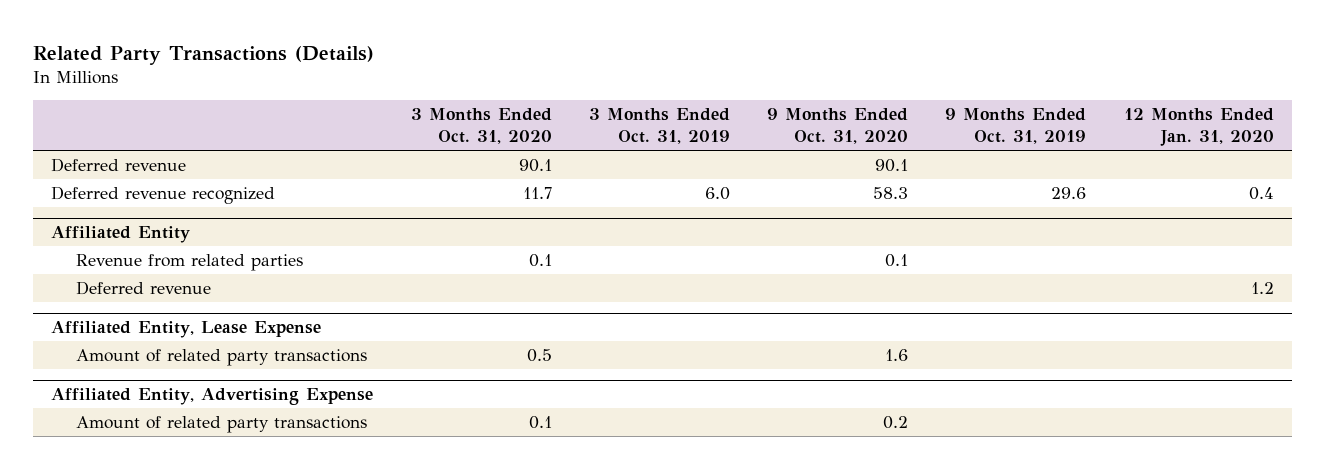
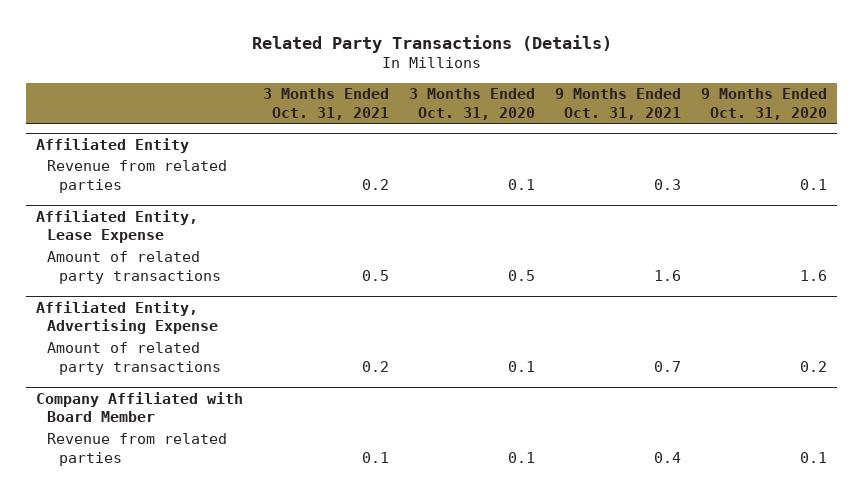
- | 3 Months Ended Oct. 31, 2020 | 3 Months Ended Oct. 31, 2019 | 9 Months Ended Oct. 31, 2020 | 9 Months Ended Oct. 31, 2019 | 12 Months Ended Jan. 31, 2020
+ | 3 Months Ended Oct. 31, 2021 | 3 Months Ended Oct. 31, 2020 | 9 Months Ended Oct. 31, 2021 | 9 Months Ended Oct. 31, 2020
- Deferred revenue | 90.1 | | 90.1 | |
- Deferred revenue recognized | 11.7 | 6.0 | 58.3 | 29.6 | 0.4
@ Affiliated Entity
- Deferred revenue | | | | | 1.2
+ Company Affiliated with Board Member
+ Revenue from related parties | 0.1 | 0.1 | 0.4 | 0.1

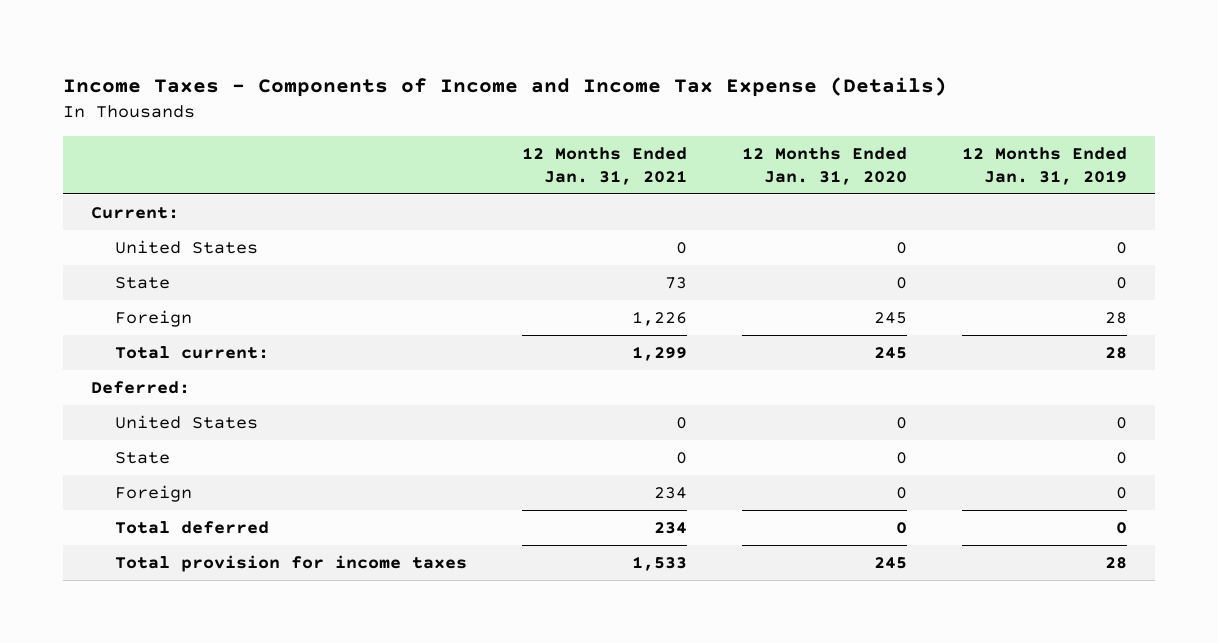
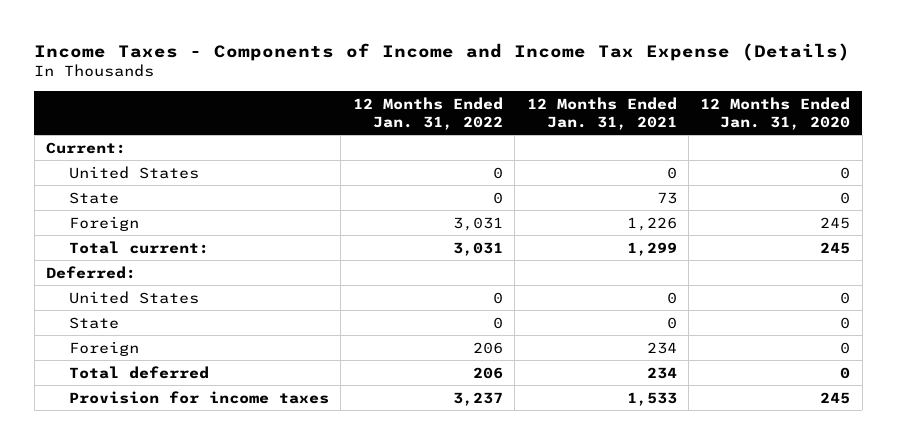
- | 12 Months Ended Jan. 31, 2021 | 12 Months Ended Jan. 31, 2020 | 12 Months Ended Jan. 31, 2019
+ | 12 Months Ended Jan. 31, 2022 | 12 Months Ended Jan. 31, 2021 | 12 Months Ended Jan. 31, 2020
- Total provision for income taxes | 1,533 | 245 | 28
+ Provision for income taxes | 3,237 | 1,533 | 245

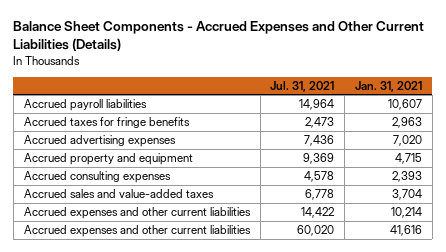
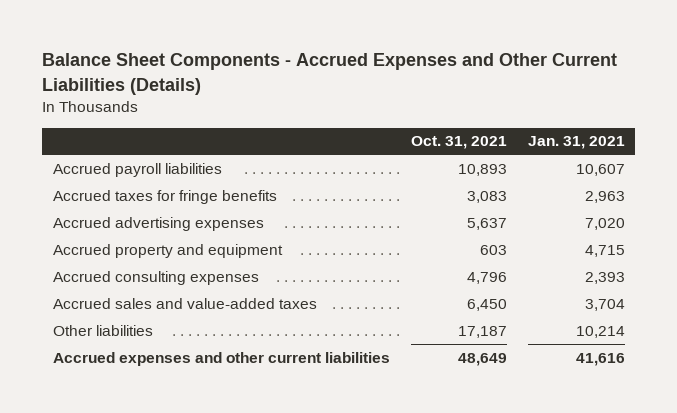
- | Jul. 31, 2021 | Jan. 31, 2021
+ | Oct. 31, 2021 | Jan. 31, 2021
- Accrued expenses and other current liabilities | 14,422 | 10,214
+ Other liabilities | 17,187 | 10,214

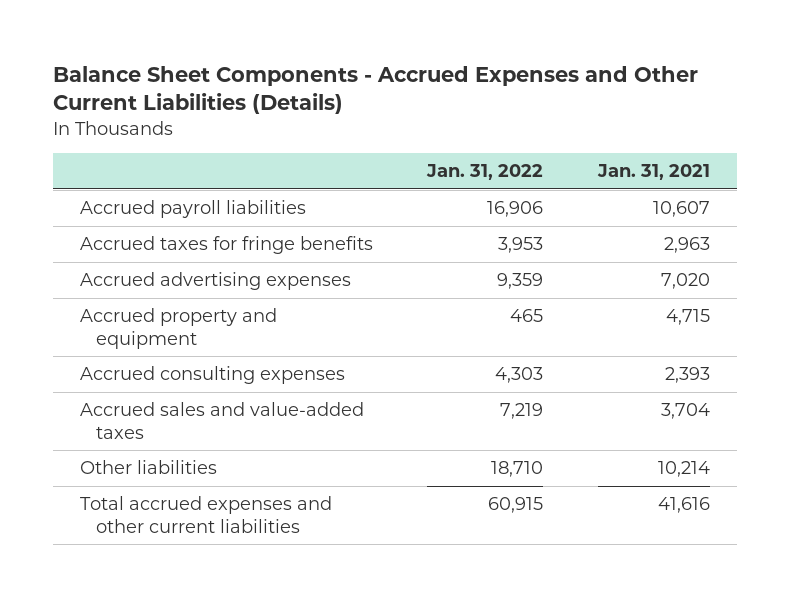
- | Oct. 31, 2021 | Jan. 31, 2021
+ | Jan. 31, 2022 | Jan. 31, 2021
- Accrued expenses and other current liabilities | 48,649 | 41,616
+ Total accrued expenses and other current liabilities | 60,915 | 41,616

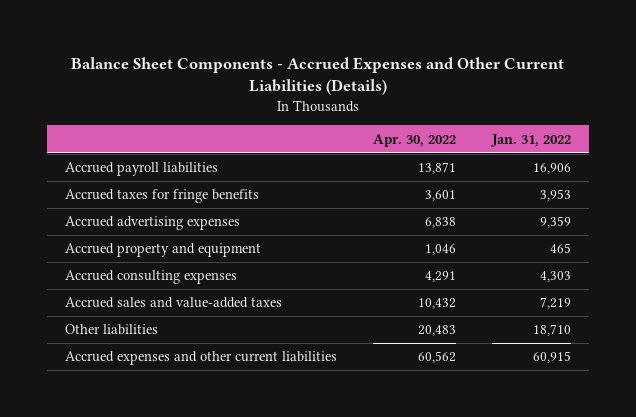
- | Jan. 31, 2022 | Jan. 31, 2021
+ | Apr. 30, 2022 | Jan. 31, 2022
- Total accrued expenses and other current liabilities | 60,915 | 41,616
+ Accrued expenses and other current liabilities | 60,562 | 60,915

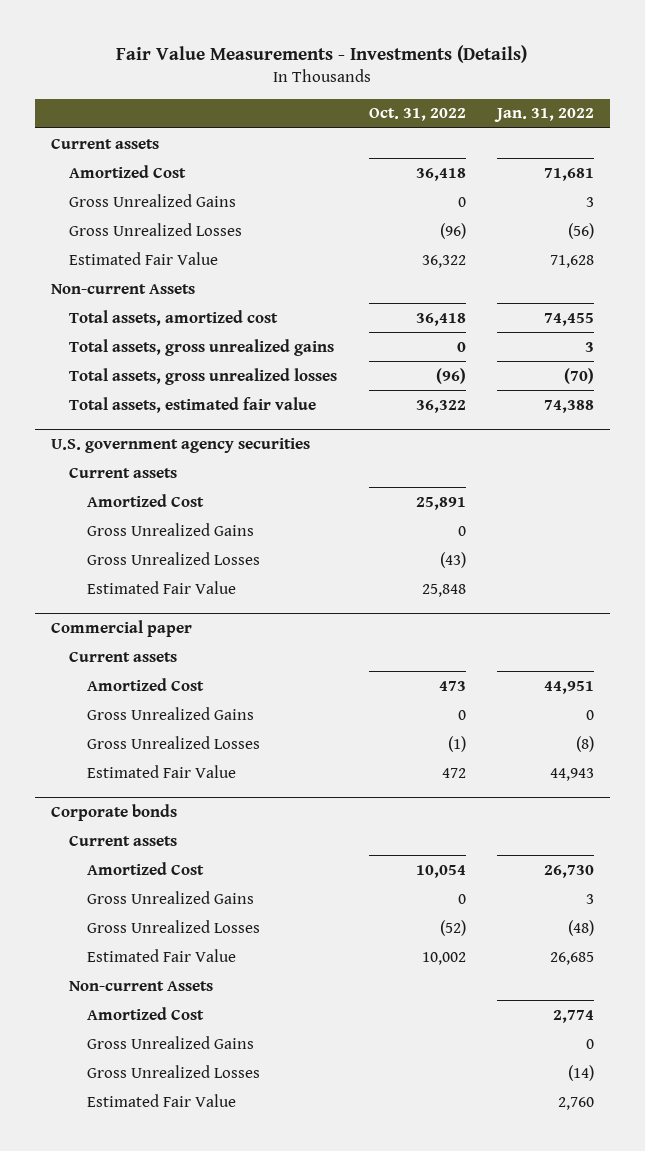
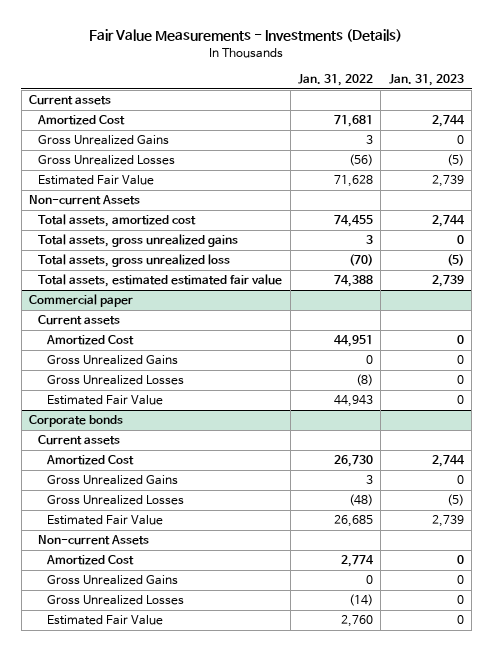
- | Oct. 31, 2022 | Jan. 31, 2022
+ | Jan. 31, 2022 | Jan. 31, 2023
- Total assets, gross unrealized losses | (96) | (70)
- Total assets, estimated fair value | 36,322 | 74,388
- U.S. government agency securities
- Current assets
- Amortized Cost | 25,891 |
- Gross Unrealized Gains | 0 |
- Gross Unrealized Losses | (43) |
- Estimated Fair Value | 25,848 |
+ Total assets, gross unrealized loss | (70) | (5)
+ Total assets, estimated estimated fair value | 74,388 | 2,739

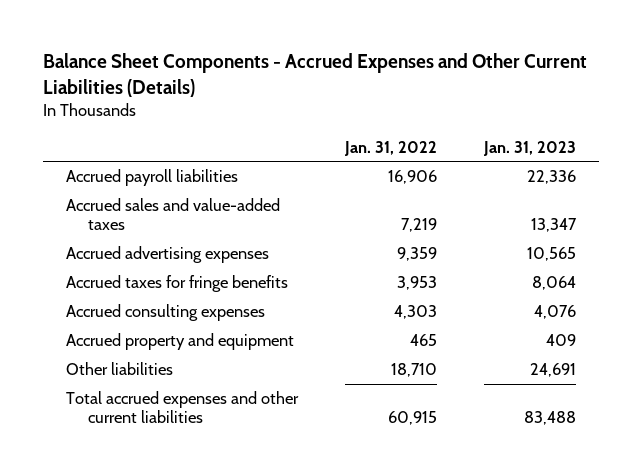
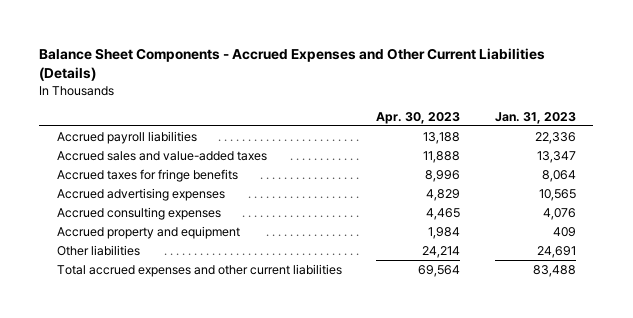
- | Jan. 31, 2022 | Jan. 31, 2023
+ | Apr. 30, 2023 | Jan. 31, 2023
moved down: Accrued advertising expenses | 4,829 | 10,565

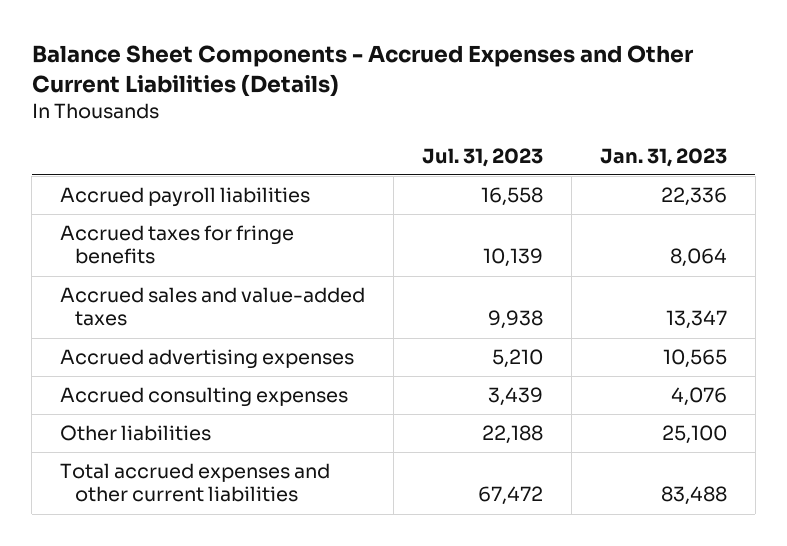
- | Apr. 30, 2023 | Jan. 31, 2023
+ | Jul. 31, 2023 | Jan. 31, 2023
moved down: Accrued sales and value-added taxes | 9,938 | 13,347
- Accrued property and equipment | 1,984 | 409
- Other liabilities | 24,214 | 24,691
+ Other liabilities | 22,188 | 25,100

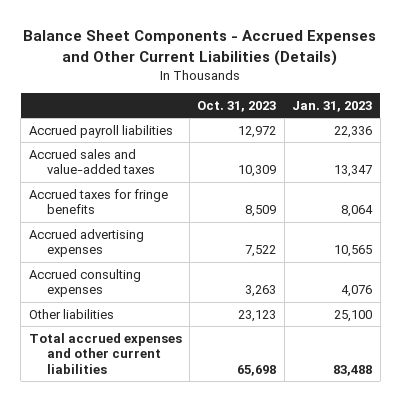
- | Jul. 31, 2023 | Jan. 31, 2023
+ | Oct. 31, 2023 | Jan. 31, 2023
moved down: Accrued taxes for fringe benefits | 8,509 | 8,064

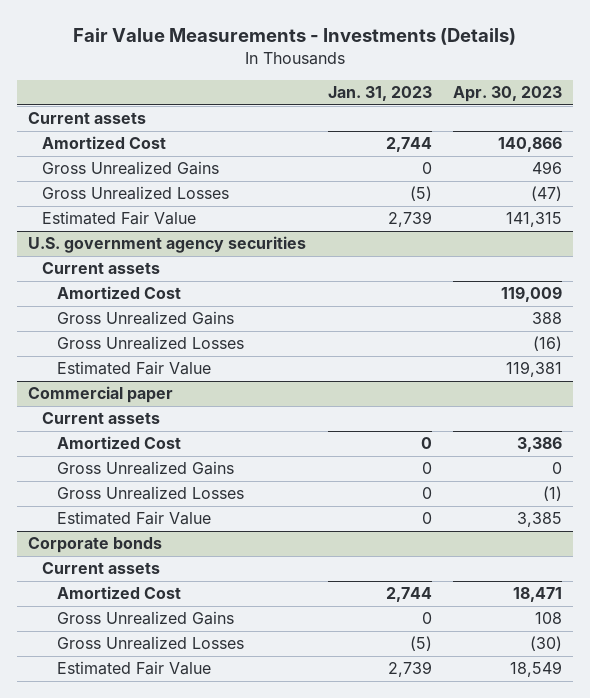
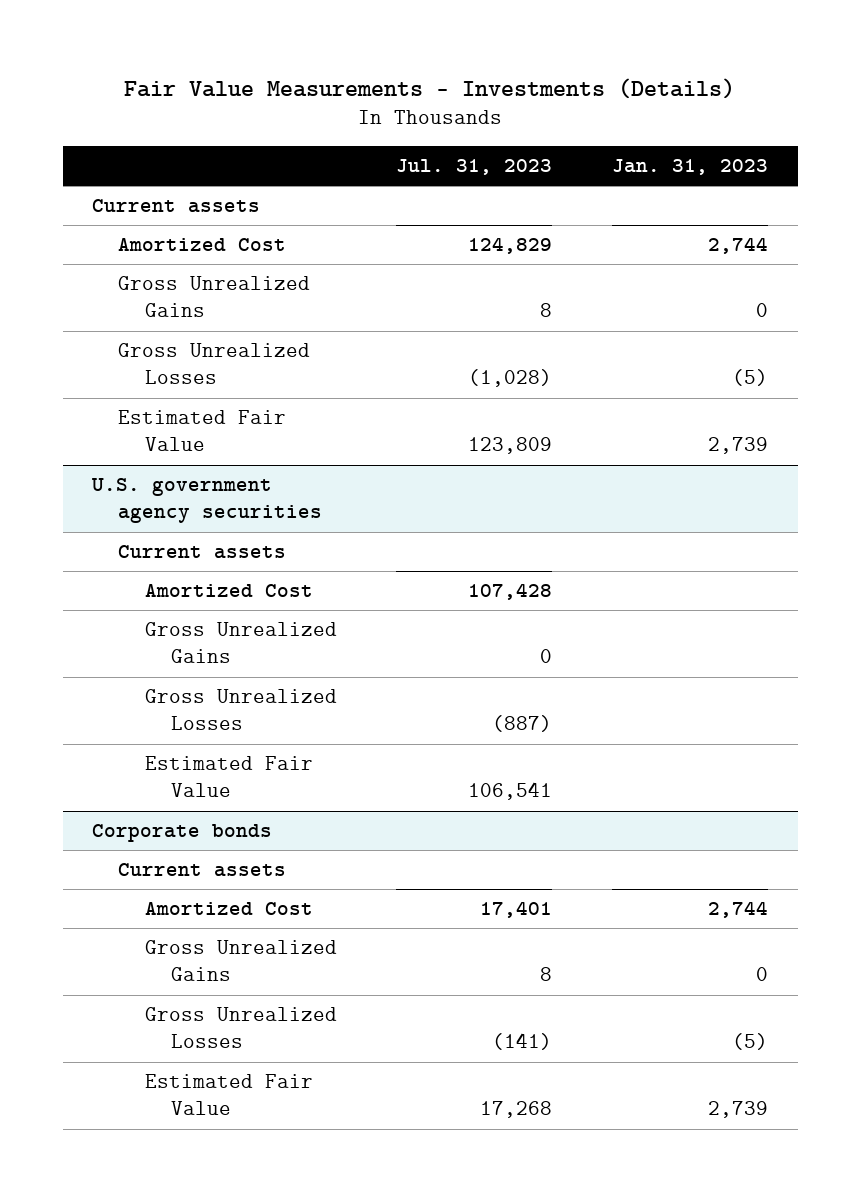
- | Jan. 31, 2023 | Apr. 30, 2023
+ | Jul. 31, 2023 | Jan. 31, 2023
- Commercial paper
- Current assets
- Amortized Cost | 0 | 3,386
- Gross Unrealized Gains | 0 | 0
- Gross Unrealized Losses | 0 | (1)
- Estimated Fair Value | 0 | 3,385

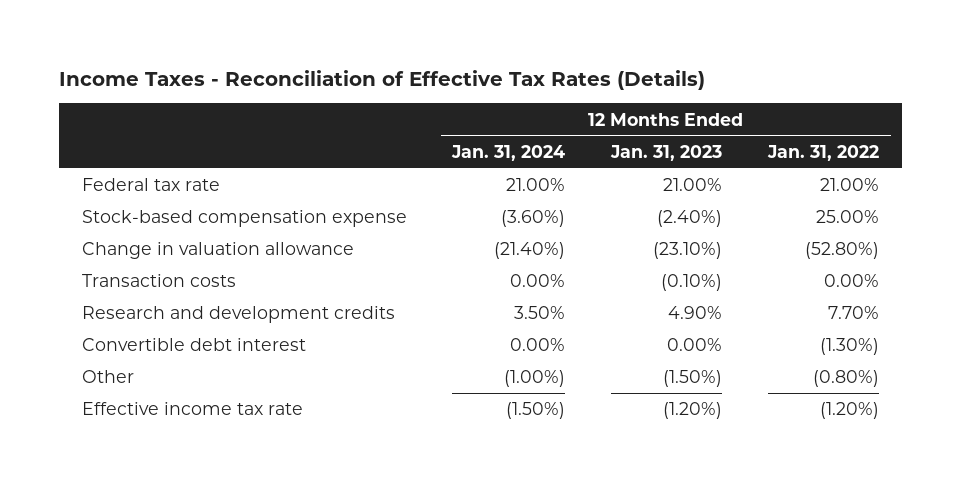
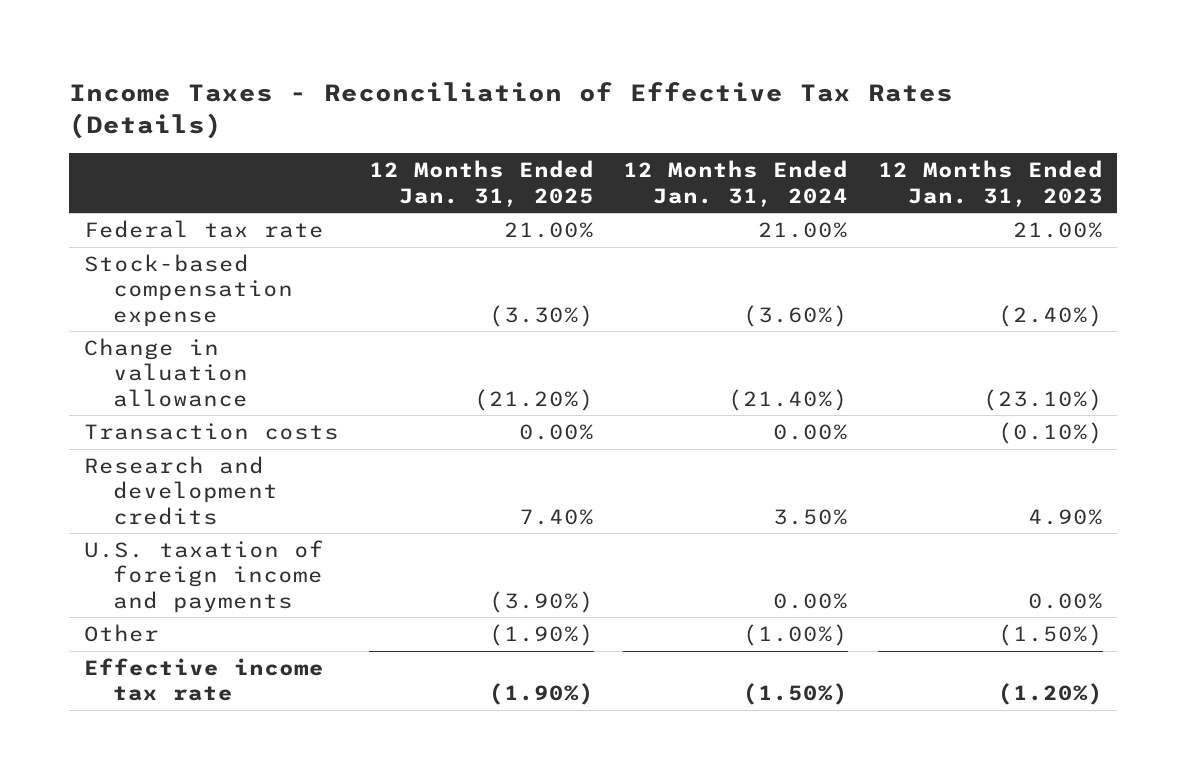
- | 12 Months Ended Jan. 31, 2024 | 12 Months Ended Jan. 31, 2023 | 12 Months Ended Jan. 31, 2022
+ | 12 Months Ended Jan. 31, 2025 | 12 Months Ended Jan. 31, 2024 | 12 Months Ended Jan. 31, 2023
- Convertible debt interest | 0.00% | 0.00% | (1.30%)
+ U.S. taxation of foreign income and payments | (3.90%) | 0.00% | 0.00%

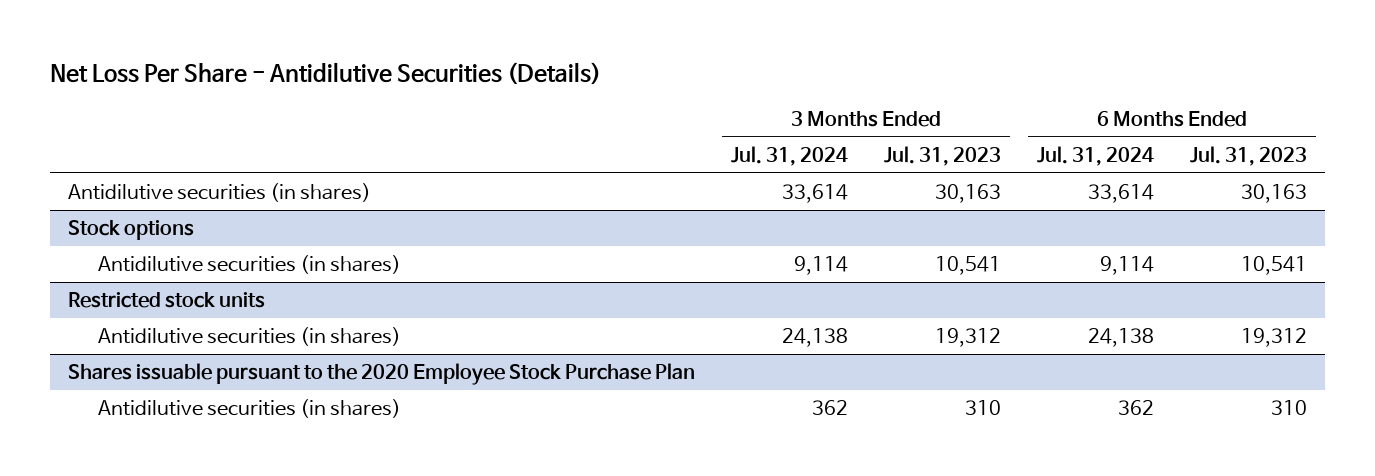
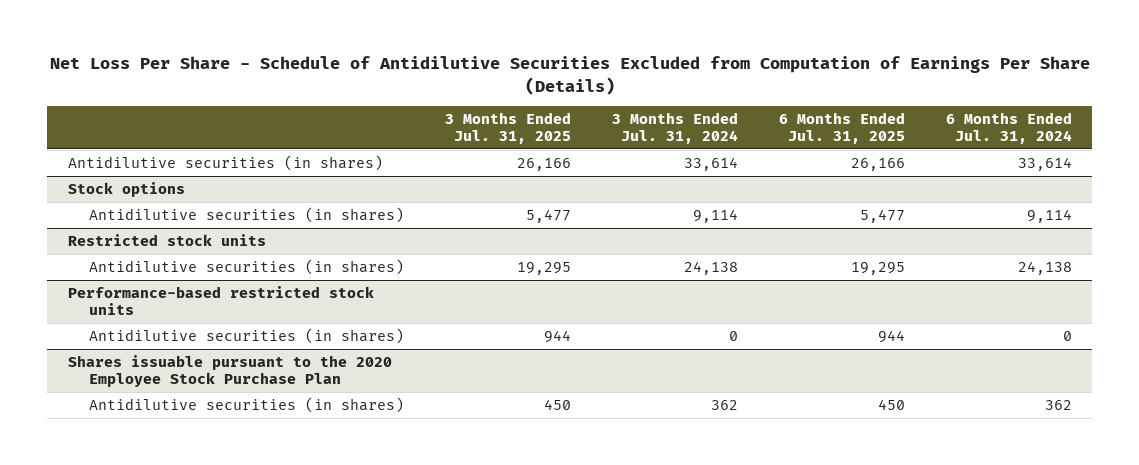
- Net Loss Per Share - Antidilutive Securities (Details)
+ Net Loss Per Share - Schedule of Antidilutive Securities Excluded from Computation of Earnings Per Share (Details)
- | 3 Months Ended Jul. 31, 2024 | 3 Months Ended Jul. 31, 2023 | 6 Months Ended Jul. 31, 2024 | 6 Months Ended Jul. 31, 2023
+ | 3 Months Ended Jul. 31, 2025 | 3 Months Ended Jul. 31, 2024 | 6 Months Ended Jul. 31, 2025 | 6 Months Ended Jul. 31, 2024
+ Performance-based restricted stock units
+ Antidilutive securities (in shares) | 944 | 0 | 944 | 0

